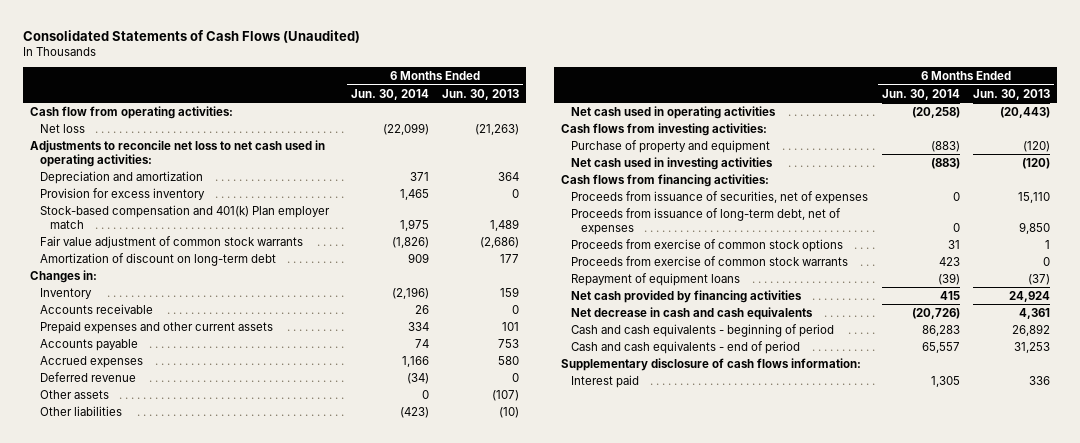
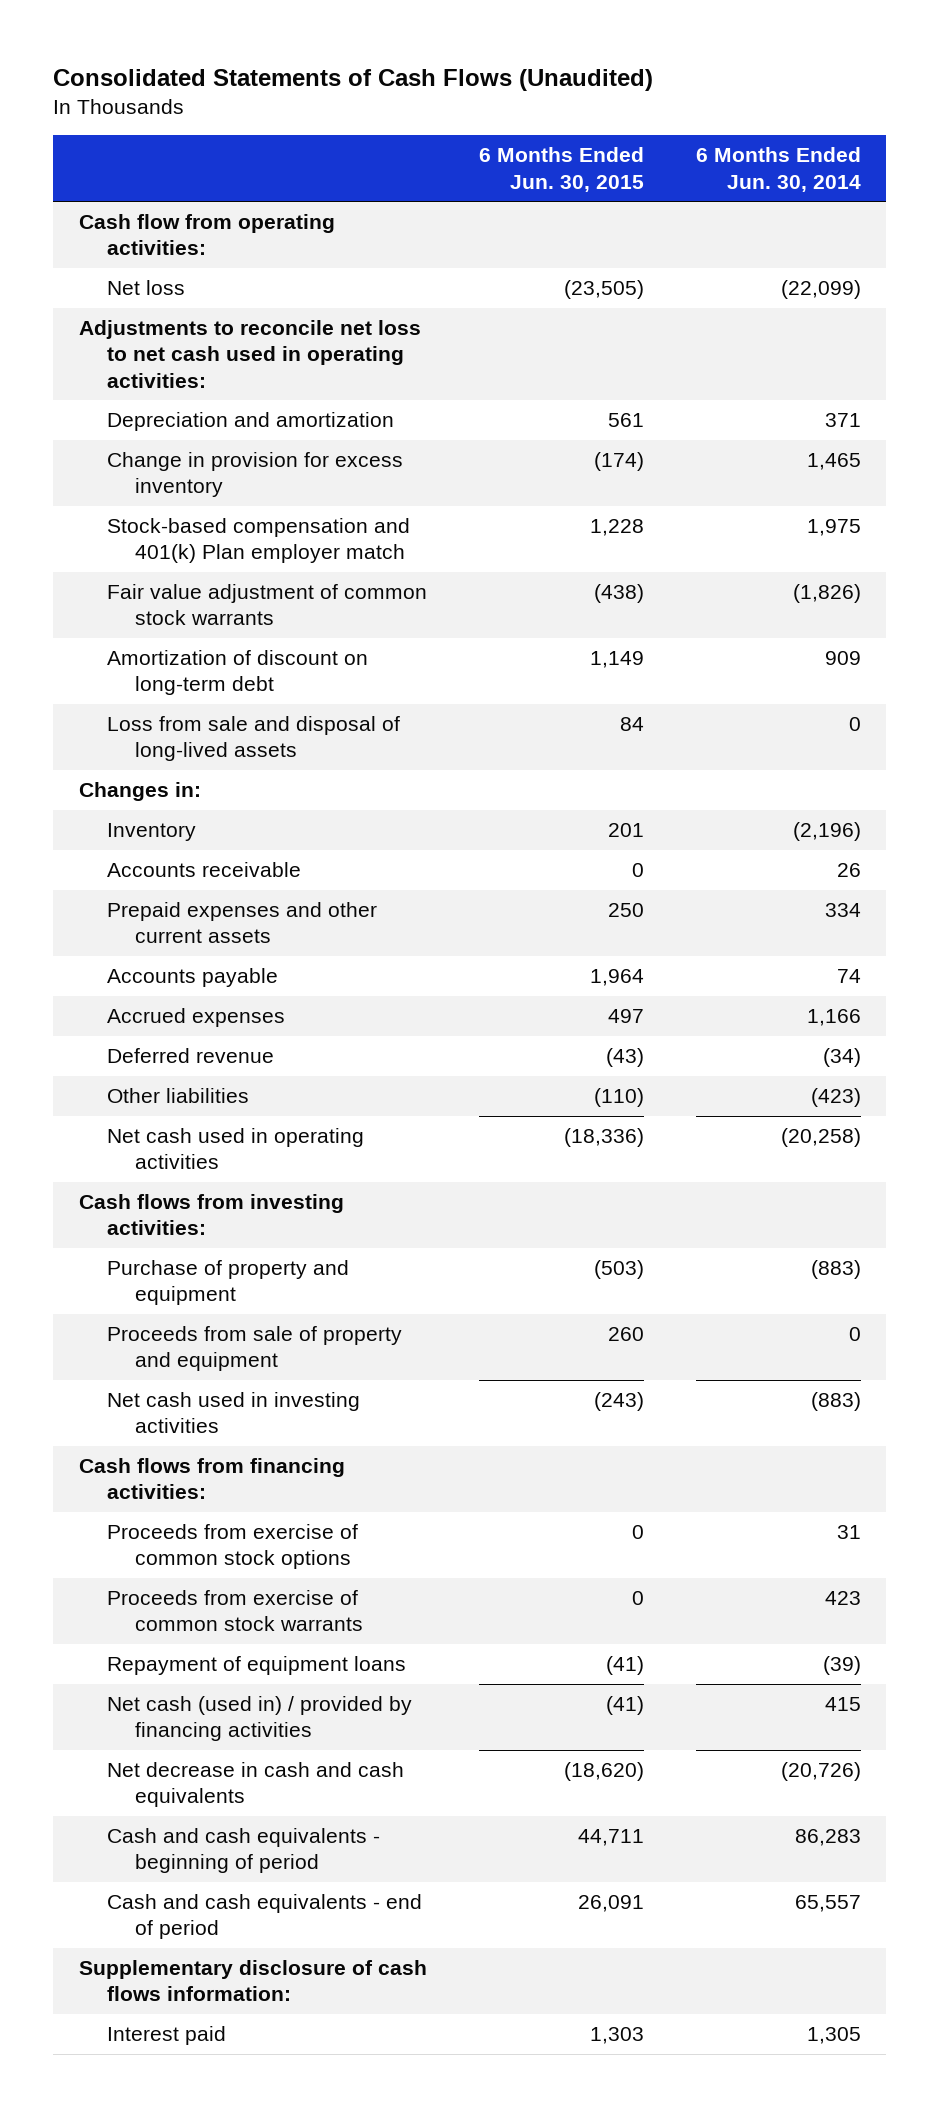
- | 6 Months Ended Jun. 30, 2014 | 6 Months Ended Jun. 30, 2013
+ | 6 Months Ended Jun. 30, 2015 | 6 Months Ended Jun. 30, 2014
- Provision for excess inventory | 1,465 | 0
+ Change in provision for excess inventory | (174) | 1,465
+ Loss from sale and disposal of long-lived assets | 84 | 0
- Other assets | 0 | (107)
+ Proceeds from sale of property and equipment | 260 | 0
- Proceeds from issuance of securities, net of expenses | 0 | 15,110
- Proceeds from issuance of long-term debt, net of expenses | 0 | 9,850
- Net cash provided by financing activities | 415 | 24,924
+ Net cash (used in) / provided by financing activities | (41) | 415

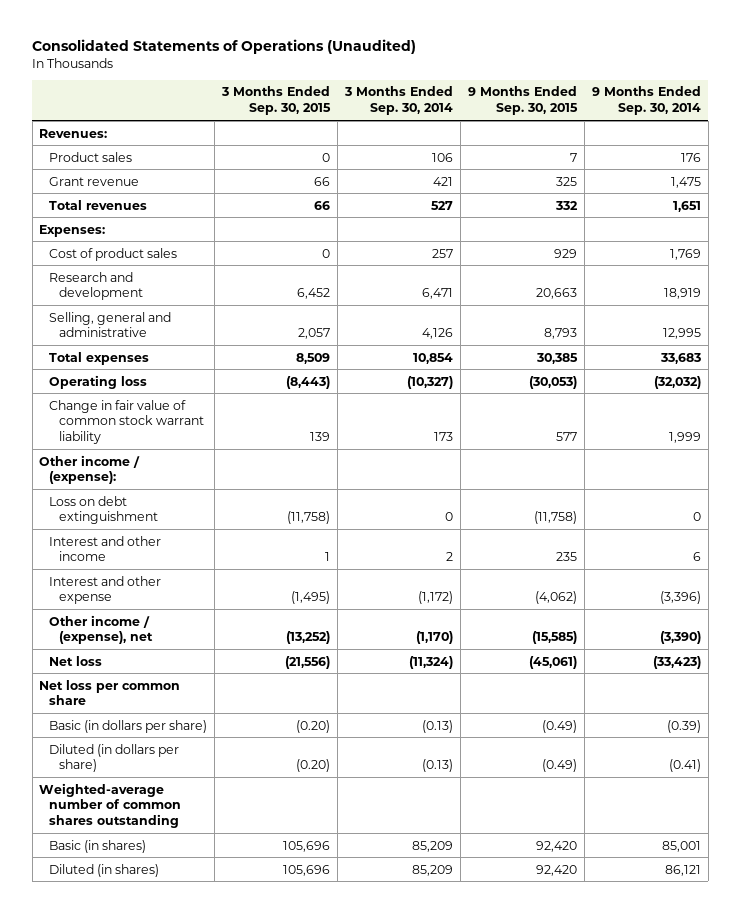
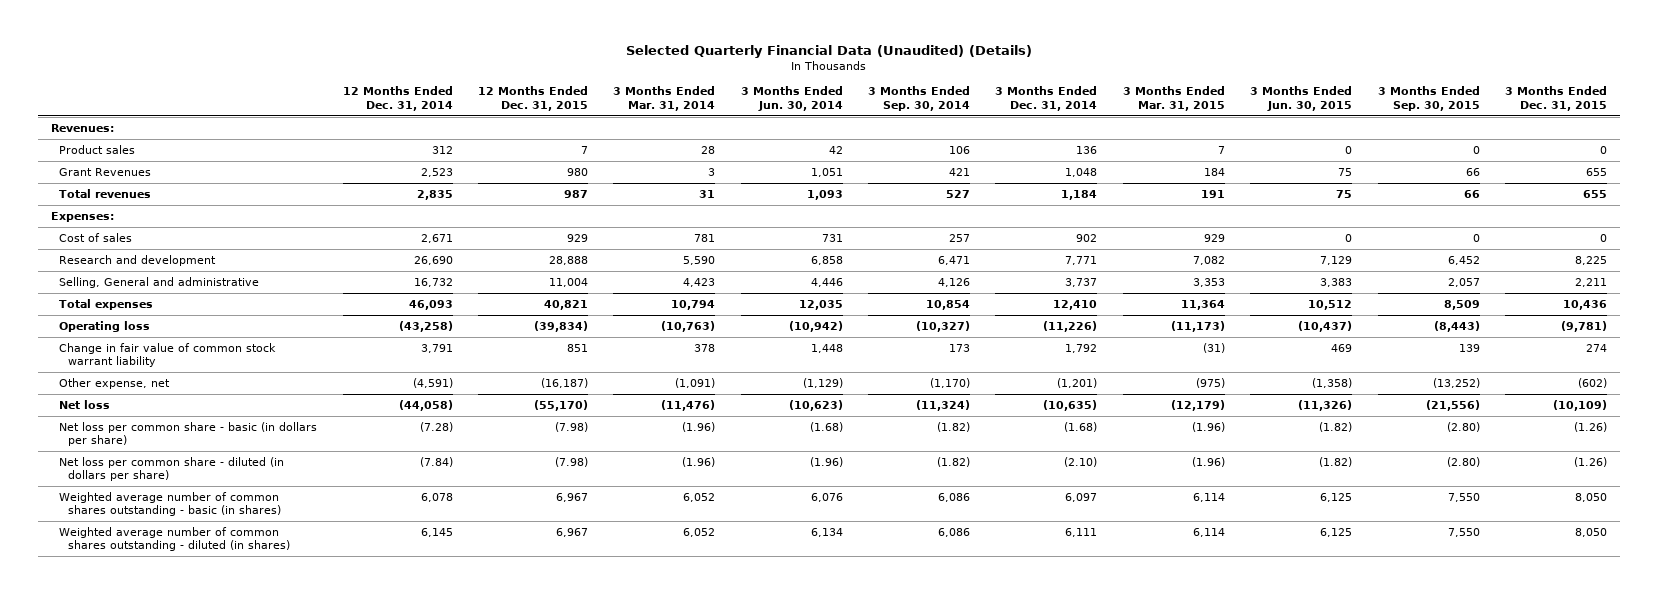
- Consolidated Statements of Operations (Unaudited)
+ Selected Quarterly Financial Data (Unaudited) (Details)
- | 3 Months Ended Sep. 30, 2015 | 3 Months Ended Sep. 30, 2014 | 9 Months Ended Sep. 30, 2015 | 9 Months Ended Sep. 30, 2014
+ | 12 Months Ended Dec. 31, 2014 | 12 Months Ended Dec. 31, 2015 | 3 Months Ended Mar. 31, 2014 | 3 Months Ended Jun. 30, 2014 | 3 Months Ended Sep. 30, 2014 | 3 Months Ended Dec. 31, 2014 | 3 Months Ended Mar. 31, 2015 | 3 Months Ended Jun. 30, 2015 | 3 Months Ended Sep. 30, 2015 | 3 Months Ended Dec. 31, 2015
- Grant revenue | 66 | 421 | 325 | 1,475
+ Grant Revenues | 2,523 | 980 | 3 | 1,051 | 421 | 1,048 | 184 | 75 | 66 | 655
- Cost of product sales | 0 | 257 | 929 | 1,769
+ Cost of sales | 2,671 | 929 | 781 | 731 | 257 | 902 | 929 | 0 | 0 | 0
- Selling, general and administrative | 2,057 | 4,126 | 8,793 | 12,995
+ Selling, General and administrative | 16,732 | 11,004 | 4,423 | 4,446 | 4,126 | 3,737 | 3,353 | 3,383 | 2,057 | 2,211
- Other income / (expense):
- Loss on debt extinguishment | (11,758) | 0 | (11,758) | 0
- Interest and other income | 1 | 2 | 235 | 6
- Interest and other expense | (1,495) | (1,172) | (4,062) | (3,396)
- Other income / (expense), net | (13,252) | (1,170) | (15,585) | (3,390)
+ Other expense, net | (4,591) | (16,187) | (1,091) | (1,129) | (1,170) | (1,201) | (975) | (1,358) | (13,252) | (602)
- Net loss per common share
- Basic (in dollars per share) | (0.20) | (0.13) | (0.49) | (0.39)
- Diluted (in dollars per share) | (0.20) | (0.13) | (0.49) | (0.41)
- Weighted-average number of common shares outstanding
- Basic (in shares) | 105,696 | 85,209 | 92,420 | 85,001
- Diluted (in shares) | 105,696 | 85,209 | 92,420 | 86,121
+ Net loss per common share - basic (in dollars per share) | (7.28) | (7.98) | (1.96) | (1.68) | (1.82) | (1.68) | (1.96) | (1.82) | (2.80) | (1.26)
+ Net loss per common share - diluted (in dollars per share) | (7.84) | (7.98) | (1.96) | (1.96) | (1.82) | (2.10) | (1.96) | (1.82) | (2.80) | (1.26)
+ Weighted average number of common shares outstanding - basic (in shares) | 6,078 | 6,967 | 6,052 | 6,076 | 6,086 | 6,097 | 6,114 | 6,125 | 7,550 | 8,050
+ Weighted average number of common shares outstanding - diluted (in shares) | 6,145 | 6,967 | 6,052 | 6,134 | 6,086 | 6,111 | 6,114 | 6,125 | 7,550 | 8,050

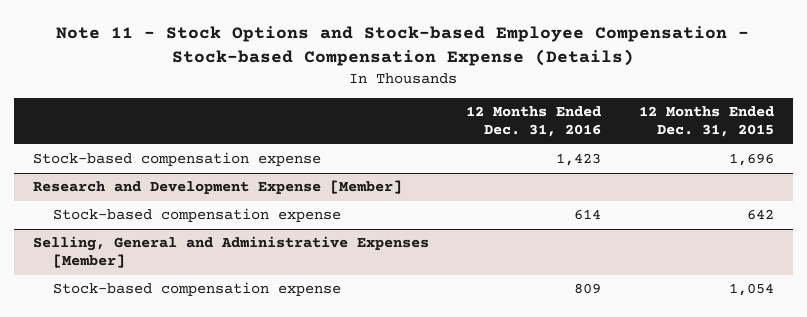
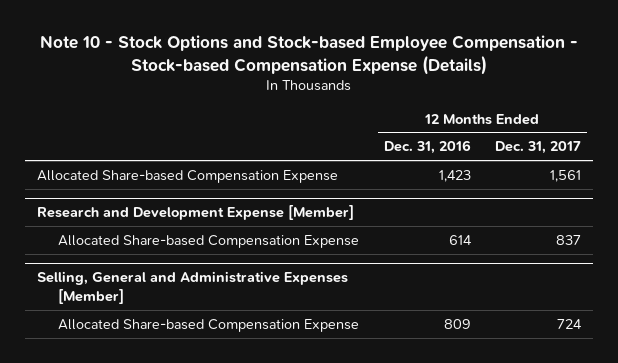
- Note 11 - Stock Options and Stock-based Employee Compensation - Stock-based Compensation Expense (Details)
+ Note 10 - Stock Options and Stock-based Employee Compensation - Stock-based Compensation Expense (Details)
- | 12 Months Ended Dec. 31, 2016 | 12 Months Ended Dec. 31, 2015
+ | 12 Months Ended Dec. 31, 2016 | 12 Months Ended Dec. 31, 2017
- Stock-based compensation expense | 1,423 | 1,696
+ Allocated Share-based Compensation Expense | 1,423 | 1,561
@ Research and Development Expense [Member]
- Stock-based compensation expense | 614 | 642
+ Allocated Share-based Compensation Expense | 614 | 837
@ Selling, General and Administrative Expenses [Member]
- Stock-based compensation expense | 809 | 1,054
+ Allocated Share-based Compensation Expense | 809 | 724

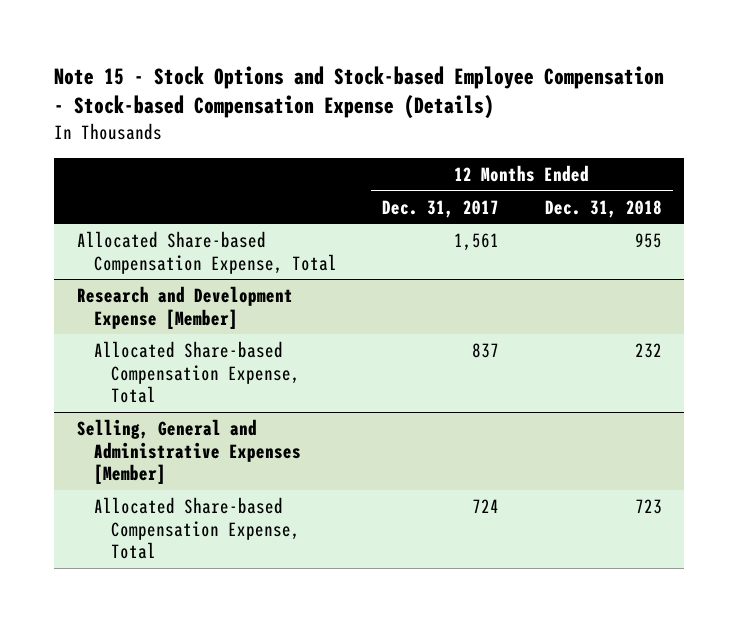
- Note 10 - Stock Options and Stock-based Employee Compensation - Stock-based Compensation Expense (Details)
+ Note 15 - Stock Options and Stock-based Employee Compensation - Stock-based Compensation Expense (Details)
- | 12 Months Ended Dec. 31, 2016 | 12 Months Ended Dec. 31, 2017
+ | 12 Months Ended Dec. 31, 2017 | 12 Months Ended Dec. 31, 2018
- Allocated Share-based Compensation Expense | 1,423 | 1,561
+ Allocated Share-based Compensation Expense, Total | 1,561 | 955
@ Research and Development Expense [Member]
- Allocated Share-based Compensation Expense | 614 | 837
+ Allocated Share-based Compensation Expense, Total | 837 | 232
@ Selling, General and Administrative Expenses [Member]
- Allocated Share-based Compensation Expense | 809 | 724
+ Allocated Share-based Compensation Expense, Total | 724 | 723

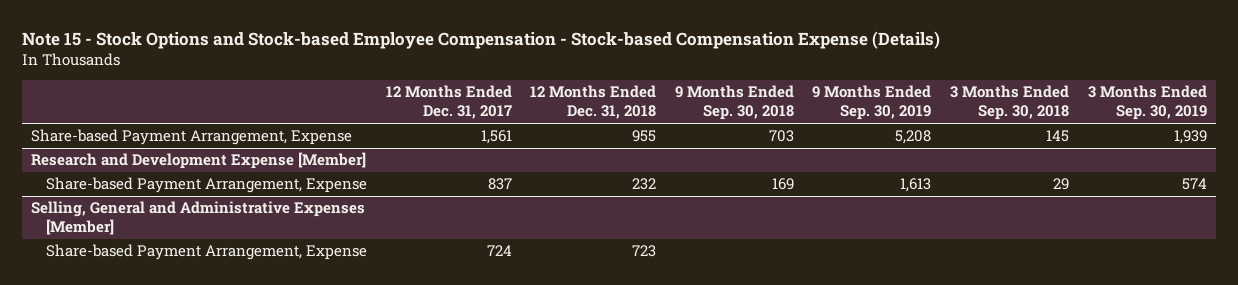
- | 12 Months Ended Dec. 31, 2017 | 12 Months Ended Dec. 31, 2018
+ | 12 Months Ended Dec. 31, 2017 | 12 Months Ended Dec. 31, 2018 | 9 Months Ended Sep. 30, 2018 | 9 Months Ended Sep. 30, 2019 | 3 Months Ended Sep. 30, 2018 | 3 Months Ended Sep. 30, 2019
- Allocated Share-based Compensation Expense, Total | 1,561 | 955
+ Share-based Payment Arrangement, Expense | 1,561 | 955 | 703 | 5,208 | 145 | 1,939
@ Research and Development Expense [Member]
- Allocated Share-based Compensation Expense, Total | 837 | 232
+ Share-based Payment Arrangement, Expense | 837 | 232 | 169 | 1,613 | 29 | 574
@ Selling, General and Administrative Expenses [Member]
- Allocated Share-based Compensation Expense, Total | 724 | 723
+ Share-based Payment Arrangement, Expense | 724 | 723 | | | |

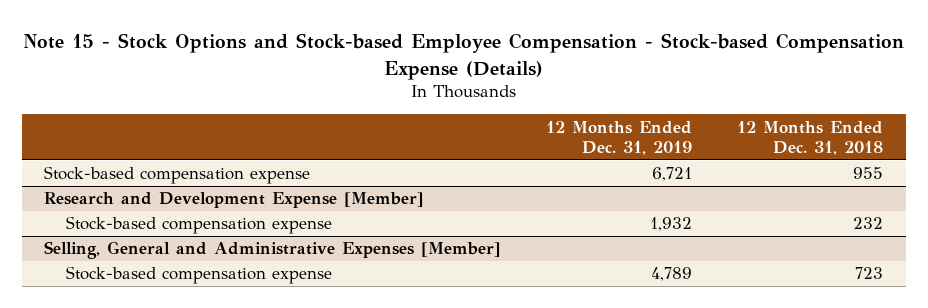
- | 12 Months Ended Dec. 31, 2017 | 12 Months Ended Dec. 31, 2018 | 9 Months Ended Sep. 30, 2018 | 9 Months Ended Sep. 30, 2019 | 3 Months Ended Sep. 30, 2018 | 3 Months Ended Sep. 30, 2019
+ | 12 Months Ended Dec. 31, 2019 | 12 Months Ended Dec. 31, 2018
- Share-based Payment Arrangement, Expense | 1,561 | 955 | 703 | 5,208 | 145 | 1,939
+ Stock-based compensation expense | 6,721 | 955
@ Research and Development Expense [Member]
- Share-based Payment Arrangement, Expense | 837 | 232 | 169 | 1,613 | 29 | 574
+ Stock-based compensation expense | 1,932 | 232
@ Selling, General and Administrative Expenses [Member]
- Share-based Payment Arrangement, Expense | 724 | 723 | | | |
+ Stock-based compensation expense | 4,789 | 723

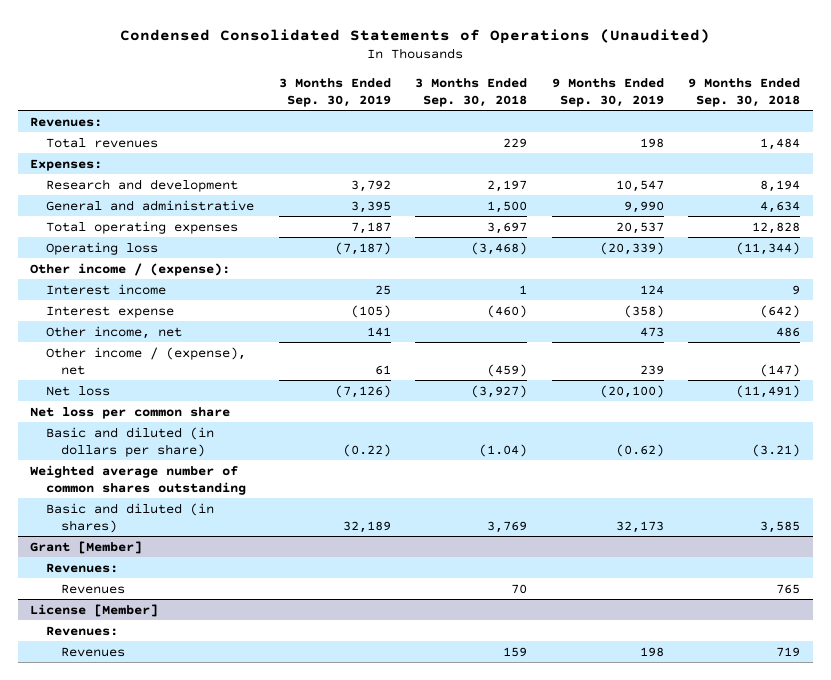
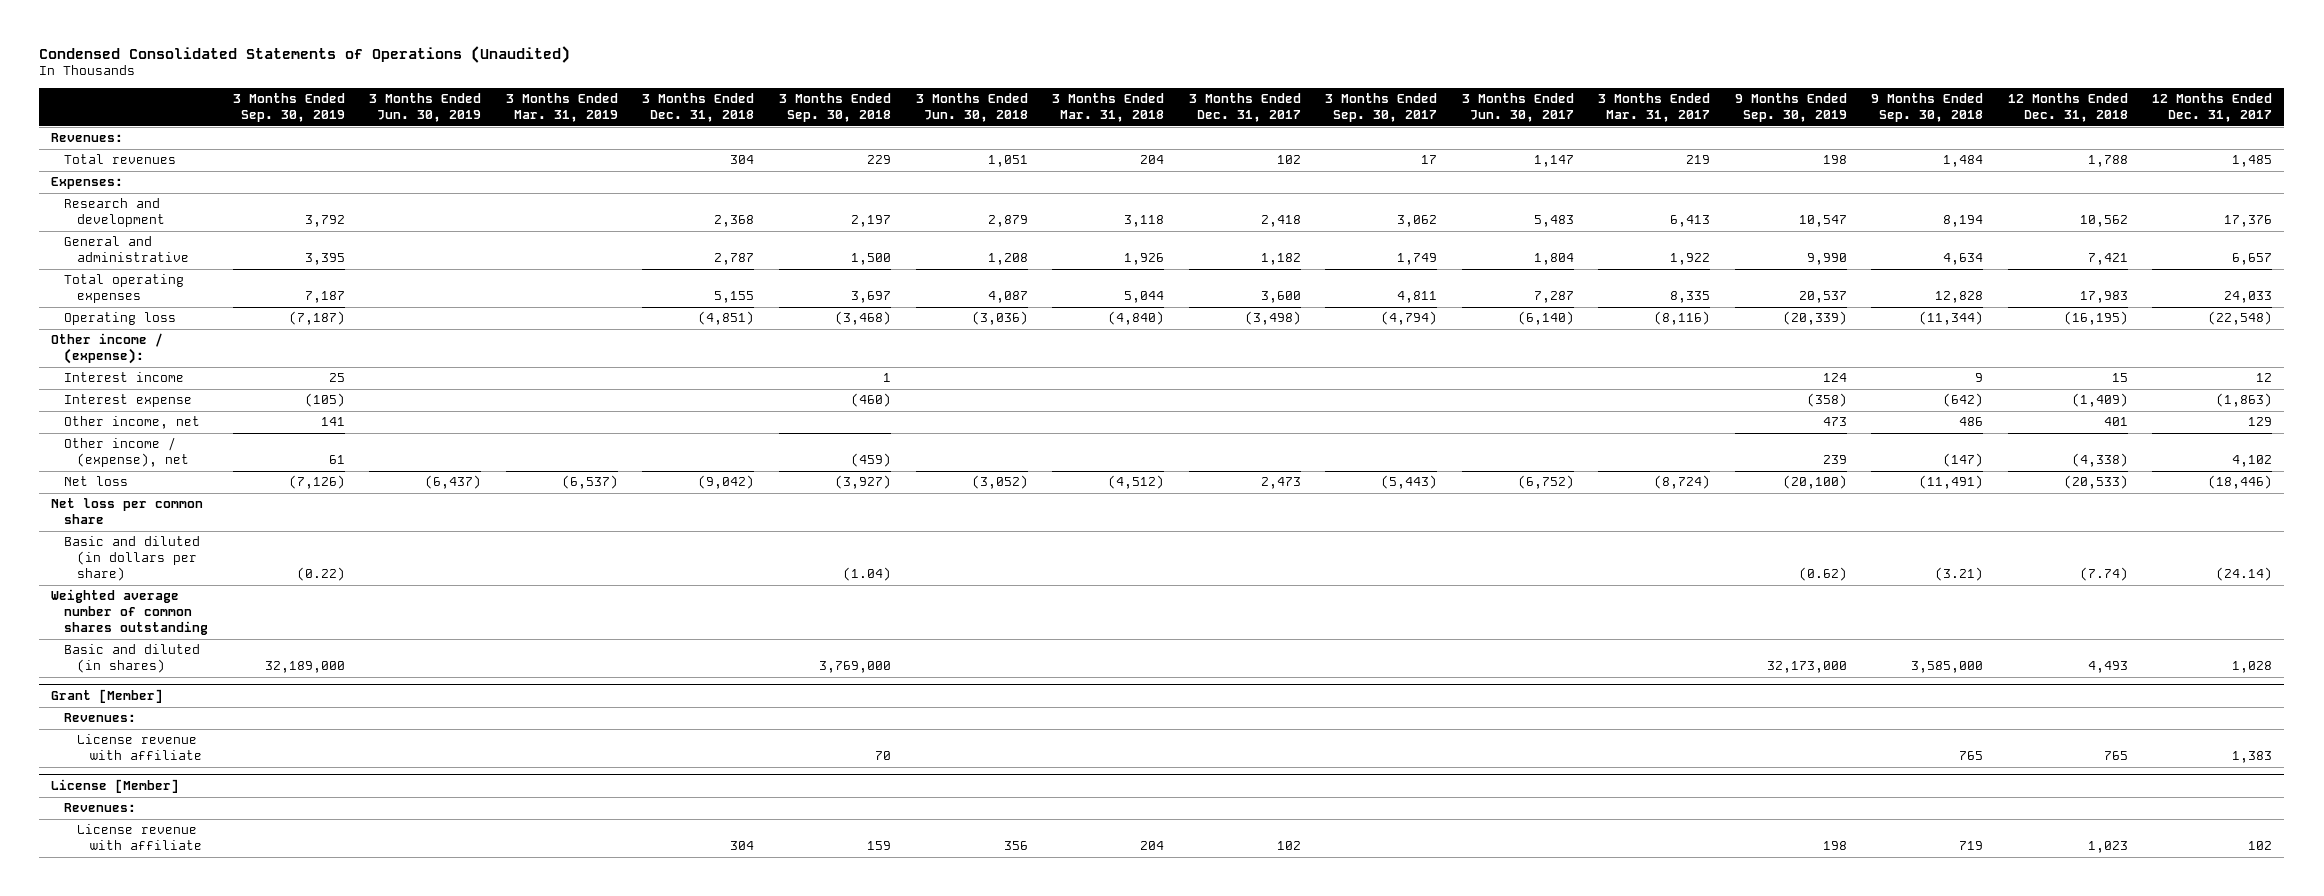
- | 3 Months Ended Sep. 30, 2019 | 3 Months Ended Sep. 30, 2018 | 9 Months Ended Sep. 30, 2019 | 9 Months Ended Sep. 30, 2018
+ | 3 Months Ended Sep. 30, 2019 | 3 Months Ended Jun. 30, 2019 | 3 Months Ended Mar. 31, 2019 | 3 Months Ended Dec. 31, 2018 | 3 Months Ended Sep. 30, 2018 | 3 Months Ended Jun. 30, 2018 | 3 Months Ended Mar. 31, 2018 | 3 Months Ended Dec. 31, 2017 | 3 Months Ended Sep. 30, 2017 | 3 Months Ended Jun. 30, 2017 | 3 Months Ended Mar. 31, 2017 | 9 Months Ended Sep. 30, 2019 | 9 Months Ended Sep. 30, 2018 | 12 Months Ended Dec. 31, 2018 | 12 Months Ended Dec. 31, 2017
- Basic and diluted (in shares) | 32,189 | 3,769 | 32,173 | 3,585
+ Basic and diluted (in shares) | 32,189,000 | | | | 3,769,000 | | | | | | | 32,173,000 | 3,585,000 | 4,493 | 1,028
@ Grant [Member]
- Revenues | | 70 | | 765
+ License revenue with affiliate | | | | | 70 | | | | | | | | 765 | 765 | 1,383
@ License [Member]
- Revenues | | 159 | 198 | 719
+ License revenue with affiliate | | | | 304 | 159 | 356 | 204 | 102 | | | | 198 | 719 | 1,023 | 102

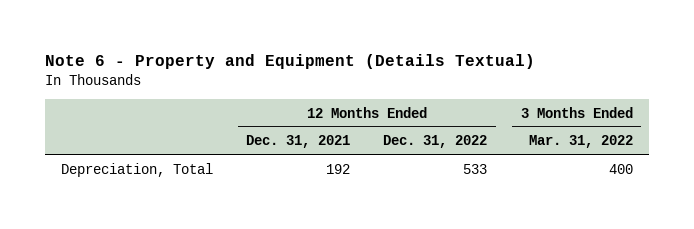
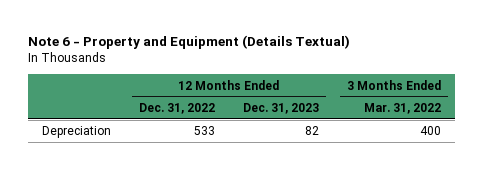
- | 12 Months Ended Dec. 31, 2021 | 12 Months Ended Dec. 31, 2022 | 3 Months Ended Mar. 31, 2022
+ | 12 Months Ended Dec. 31, 2022 | 12 Months Ended Dec. 31, 2023 | 3 Months Ended Mar. 31, 2022
- Depreciation, Total | 192 | 533 | 400
+ Depreciation | 533 | 82 | 400

